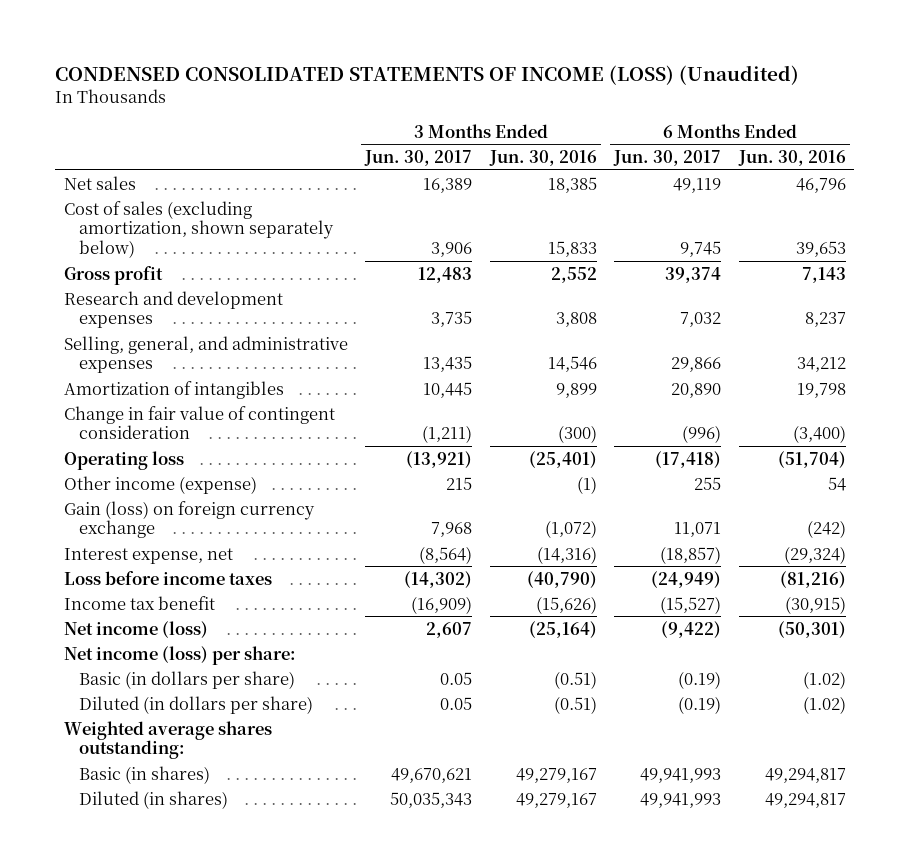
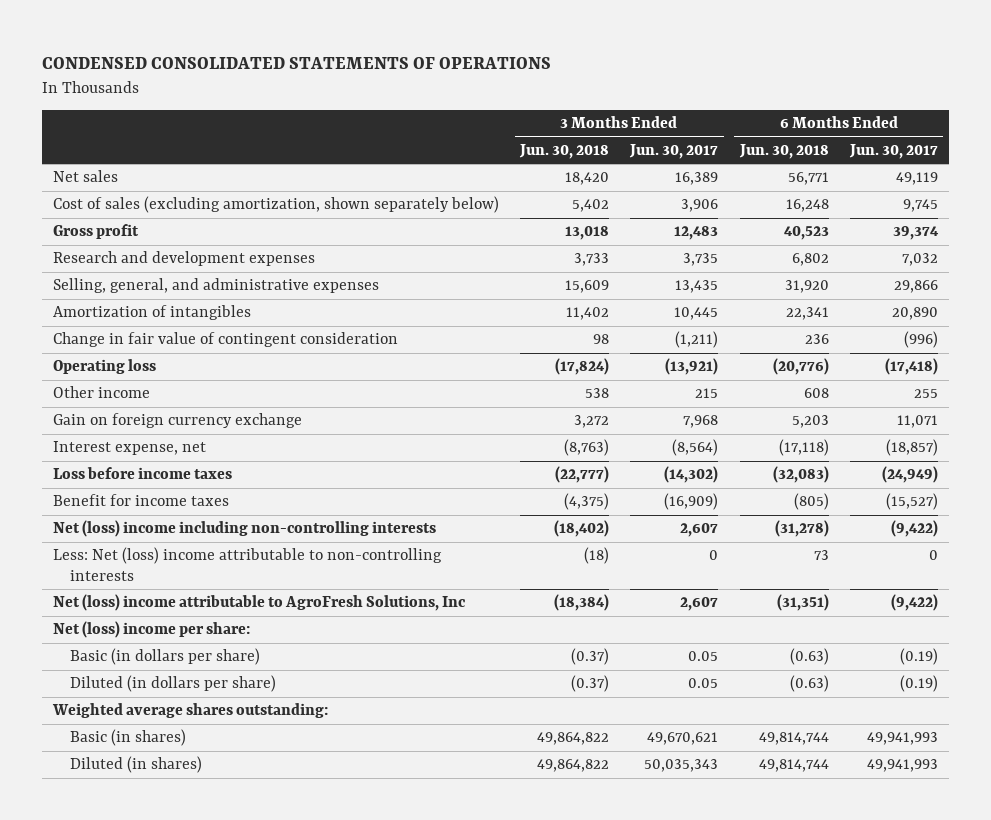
- CONDENSED CONSOLIDATED STATEMENTS OF INCOME (LOSS) (Unaudited)
+ CONDENSED CONSOLIDATED STATEMENTS OF OPERATIONS
- | 3 Months Ended Jun. 30, 2017 | 3 Months Ended Jun. 30, 2016 | 6 Months Ended Jun. 30, 2017 | 6 Months Ended Jun. 30, 2016
+ | 3 Months Ended Jun. 30, 2018 | 3 Months Ended Jun. 30, 2017 | 6 Months Ended Jun. 30, 2018 | 6 Months Ended Jun. 30, 2017
- Other income (expense) | 215 | (1) | 255 | 54
- Gain (loss) on foreign currency exchange | 7,968 | (1,072) | 11,071 | (242)
+ Other income | 538 | 215 | 608 | 255
+ Gain on foreign currency exchange | 3,272 | 7,968 | 5,203 | 11,071
- Income tax benefit | (16,909) | (15,626) | (15,527) | (30,915)
- Net income (loss) | 2,607 | (25,164) | (9,422) | (50,301)
- Net income (loss) per share:
+ Benefit for income taxes | (4,375) | (16,909) | (805) | (15,527)
+ Net (loss) income including non-controlling interests | (18,402) | 2,607 | (31,278) | (9,422)
+ Less: Net (loss) income attributable to non-controlling interests | (18) | 0 | 73 | 0
+ Net (loss) income attributable to AgroFresh Solutions, Inc | (18,384) | 2,607 | (31,351) | (9,422)
+ Net (loss) income per share:

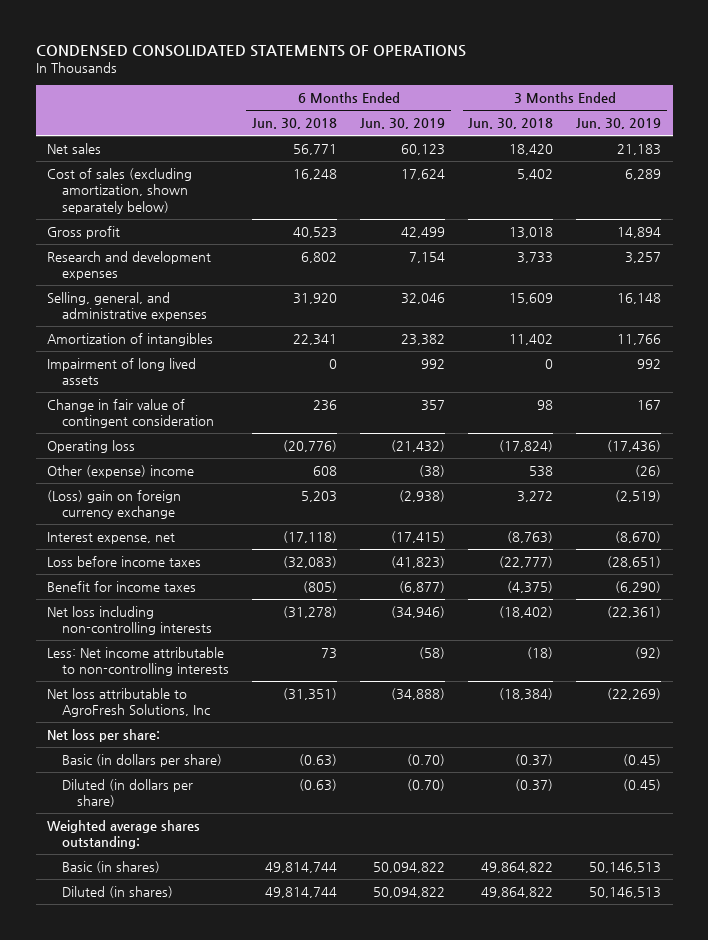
- | 3 Months Ended Jun. 30, 2018 | 3 Months Ended Jun. 30, 2017 | 6 Months Ended Jun. 30, 2018 | 6 Months Ended Jun. 30, 2017
+ | 6 Months Ended Jun. 30, 2018 | 6 Months Ended Jun. 30, 2019 | 3 Months Ended Jun. 30, 2018 | 3 Months Ended Jun. 30, 2019
+ Impairment of long lived assets | 0 | 992 | 0 | 992
- Other income | 538 | 215 | 608 | 255
- Gain on foreign currency exchange | 3,272 | 7,968 | 5,203 | 11,071
+ Other (expense) income | 608 | (38) | 538 | (26)
+ (Loss) gain on foreign currency exchange | 5,203 | (2,938) | 3,272 | (2,519)
- Net (loss) income including non-controlling interests | (18,402) | 2,607 | (31,278) | (9,422)
- Less: Net (loss) income attributable to non-controlling interests | (18) | 0 | 73 | 0
- Net (loss) income attributable to AgroFresh Solutions, Inc | (18,384) | 2,607 | (31,351) | (9,422)
- Net (loss) income per share:
+ Net loss including non-controlling interests | (31,278) | (34,946) | (18,402) | (22,361)
+ Less: Net income attributable to non-controlling interests | 73 | (58) | (18) | (92)
+ Net loss attributable to AgroFresh Solutions, Inc | (31,351) | (34,888) | (18,384) | (22,269)
+ Net loss per share:

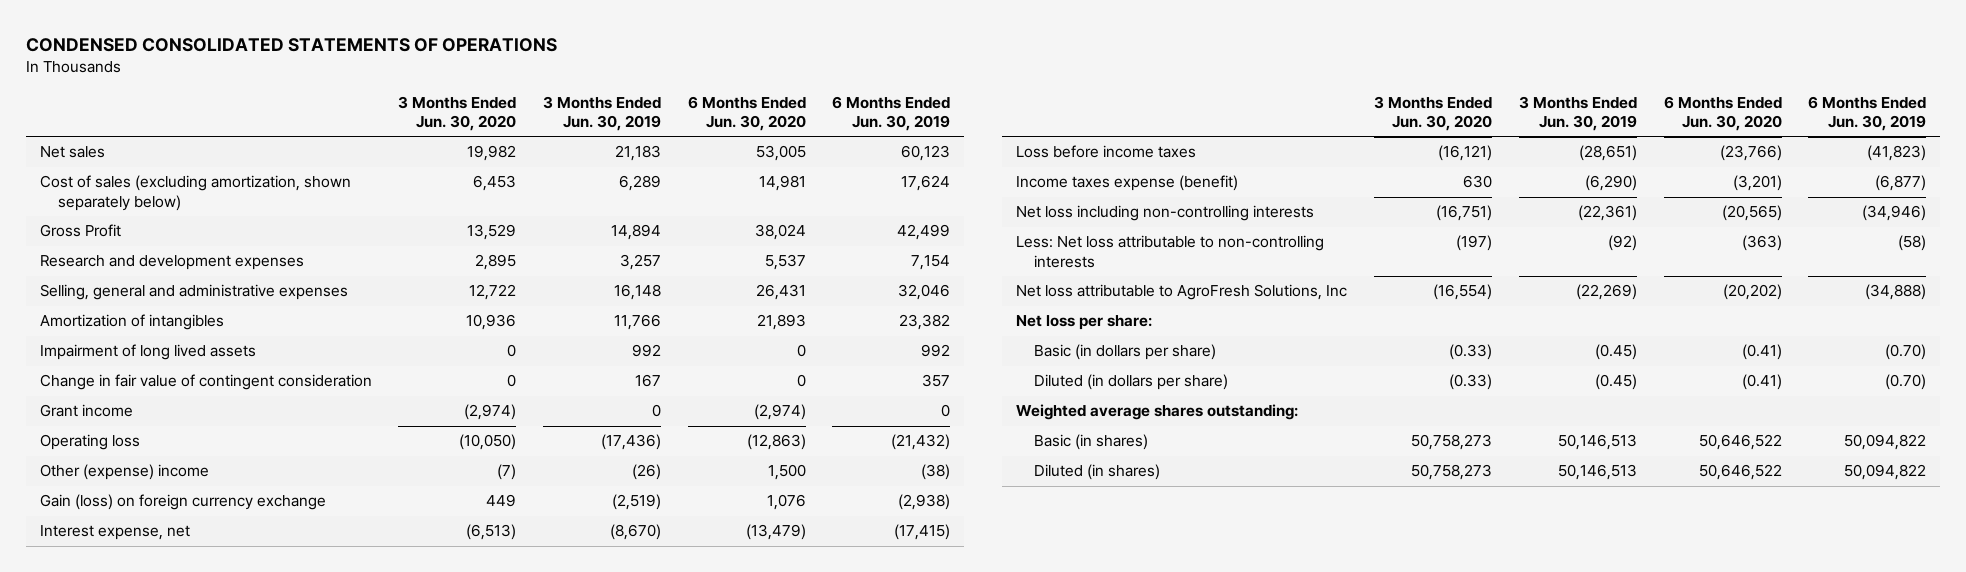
- | 6 Months Ended Jun. 30, 2018 | 6 Months Ended Jun. 30, 2019 | 3 Months Ended Jun. 30, 2018 | 3 Months Ended Jun. 30, 2019
+ | 3 Months Ended Jun. 30, 2020 | 3 Months Ended Jun. 30, 2019 | 6 Months Ended Jun. 30, 2020 | 6 Months Ended Jun. 30, 2019
- Gross profit | 40,523 | 42,499 | 13,018 | 14,894
+ Gross Profit | 13,529 | 14,894 | 38,024 | 42,499
- Selling, general, and administrative expenses | 31,920 | 32,046 | 15,609 | 16,148
+ Selling, general and administrative expenses | 12,722 | 16,148 | 26,431 | 32,046
+ Grant income | (2,974) | 0 | (2,974) | 0
- (Loss) gain on foreign currency exchange | 5,203 | (2,938) | 3,272 | (2,519)
+ Gain (loss) on foreign currency exchange | 449 | (2,519) | 1,076 | (2,938)
- Benefit for income taxes | (805) | (6,877) | (4,375) | (6,290)
+ Income taxes expense (benefit) | 630 | (6,290) | (3,201) | (6,877)
- Less: Net income attributable to non-controlling interests | 73 | (58) | (18) | (92)
+ Less: Net loss attributable to non-controlling interests | (197) | (92) | (363) | (58)

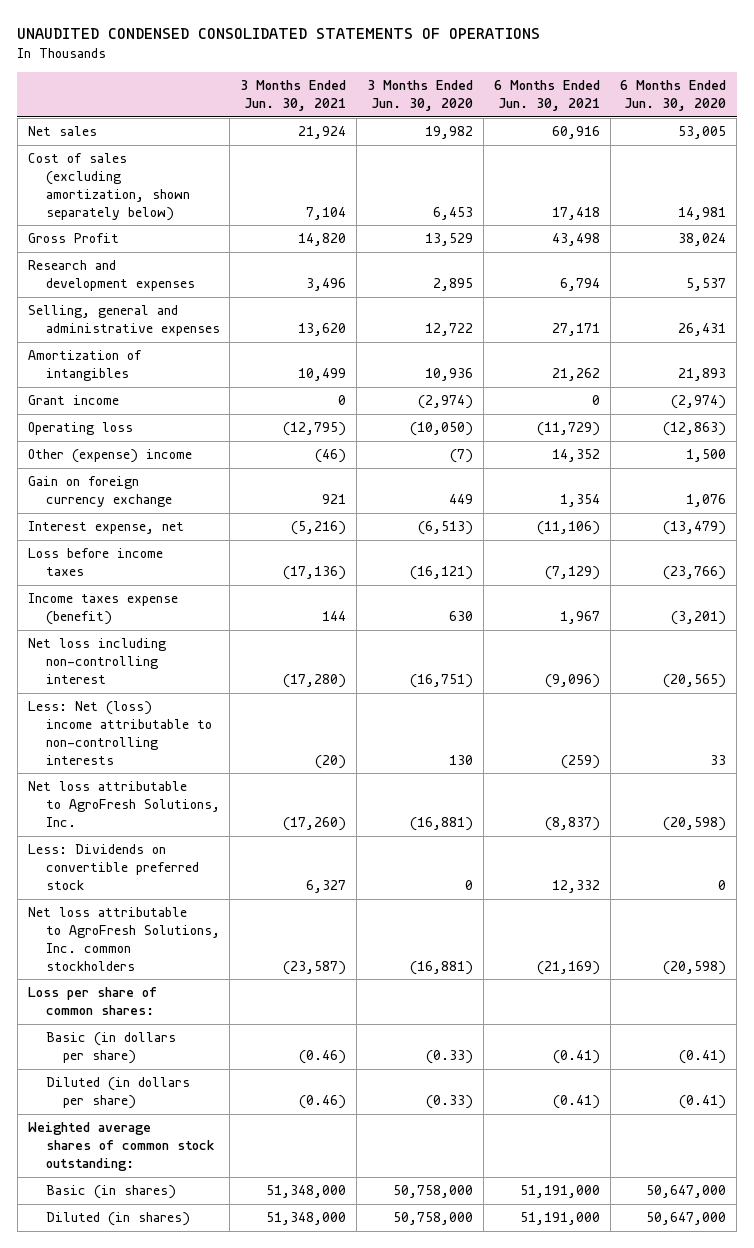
- CONDENSED CONSOLIDATED STATEMENTS OF OPERATIONS
+ UNAUDITED CONDENSED CONSOLIDATED STATEMENTS OF OPERATIONS
- | 3 Months Ended Jun. 30, 2020 | 3 Months Ended Jun. 30, 2019 | 6 Months Ended Jun. 30, 2020 | 6 Months Ended Jun. 30, 2019
+ | 3 Months Ended Jun. 30, 2021 | 3 Months Ended Jun. 30, 2020 | 6 Months Ended Jun. 30, 2021 | 6 Months Ended Jun. 30, 2020
- Impairment of long lived assets | 0 | 992 | 0 | 992
- Change in fair value of contingent consideration | 0 | 167 | 0 | 357
- Gain (loss) on foreign currency exchange | 449 | (2,519) | 1,076 | (2,938)
+ Gain on foreign currency exchange | 921 | 449 | 1,354 | 1,076
- Net loss including non-controlling interests | (16,751) | (22,361) | (20,565) | (34,946)
- Less: Net loss attributable to non-controlling interests | (197) | (92) | (363) | (58)
- Net loss attributable to AgroFresh Solutions, Inc | (16,554) | (22,269) | (20,202) | (34,888)
- Net loss per share:
+ Net loss including non-controlling interest | (17,280) | (16,751) | (9,096) | (20,565)
+ Less: Net (loss) income attributable to non-controlling interests | (20) | 130 | (259) | 33
+ Net loss attributable to AgroFresh Solutions, Inc. | (17,260) | (16,881) | (8,837) | (20,598)
+ Less: Dividends on convertible preferred stock | 6,327 | 0 | 12,332 | 0
+ Net loss attributable to AgroFresh Solutions, Inc. common stockholders | (23,587) | (16,881) | (21,169) | (20,598)
+ Loss per share of common shares:
- Weighted average shares outstanding:
- Basic (in shares) | 50,758,273 | 50,146,513 | 50,646,522 | 50,094,822
- Diluted (in shares) | 50,758,273 | 50,146,513 | 50,646,522 | 50,094,822
+ Weighted average shares of common stock outstanding:
+ Basic (in shares) | 51,348,000 | 50,758,000 | 51,191,000 | 50,647,000
+ Diluted (in shares) | 51,348,000 | 50,758,000 | 51,191,000 | 50,647,000

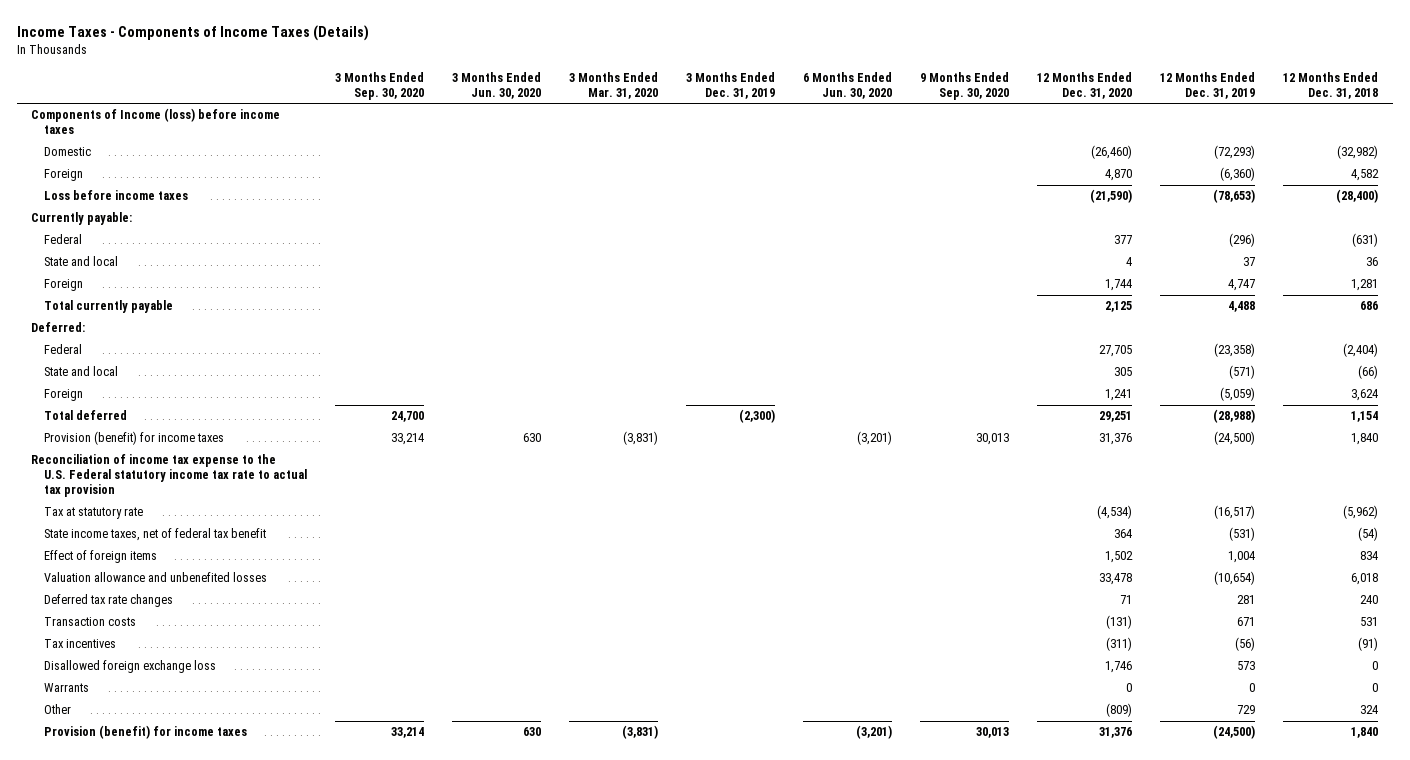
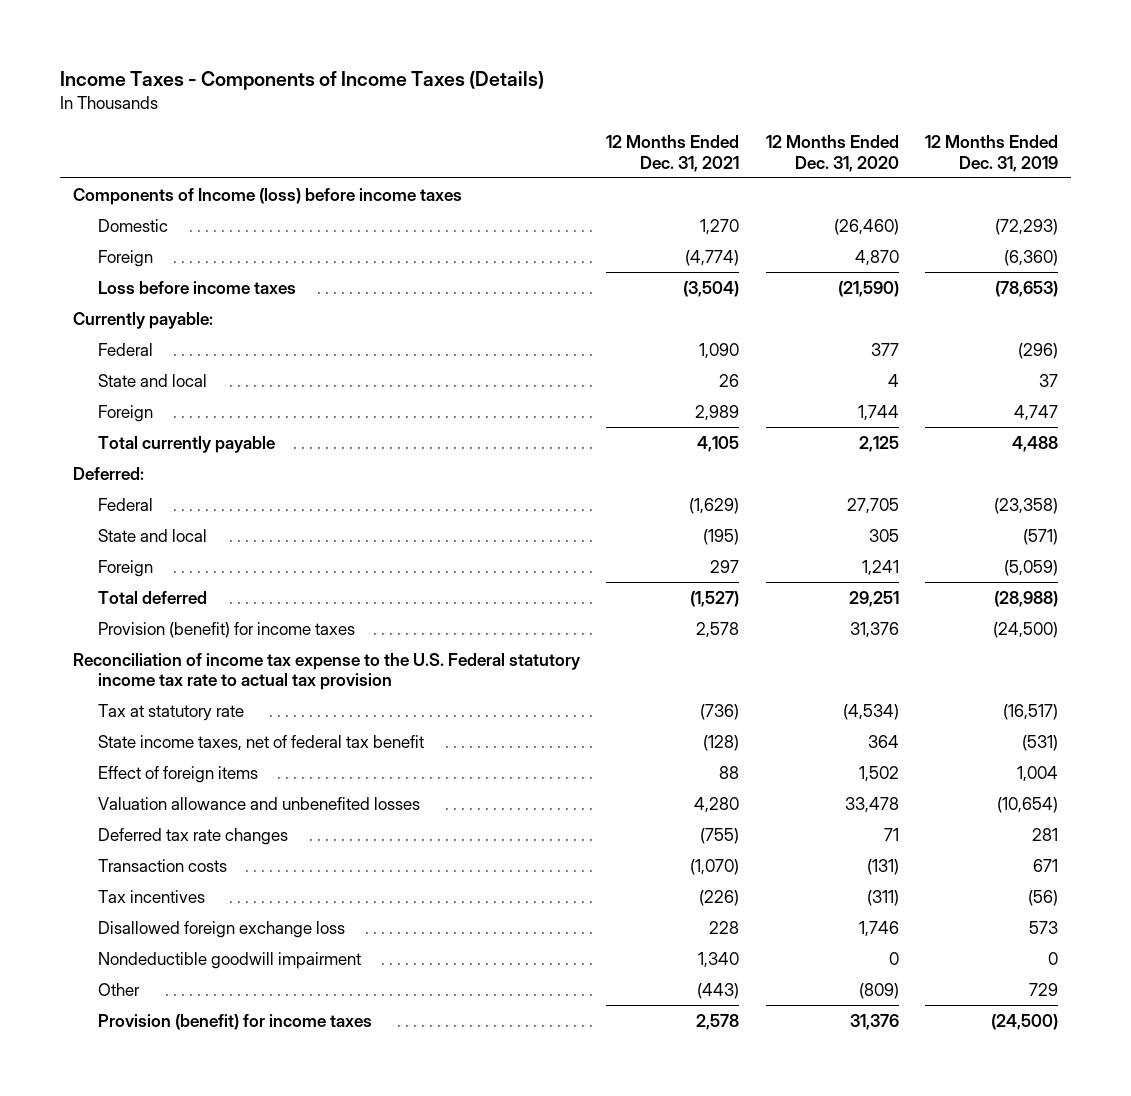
- | 3 Months Ended Sep. 30, 2020 | 3 Months Ended Jun. 30, 2020 | 3 Months Ended Mar. 31, 2020 | 3 Months Ended Dec. 31, 2019 | 6 Months Ended Jun. 30, 2020 | 9 Months Ended Sep. 30, 2020 | 12 Months Ended Dec. 31, 2020 | 12 Months Ended Dec. 31, 2019 | 12 Months Ended Dec. 31, 2018
+ | 12 Months Ended Dec. 31, 2021 | 12 Months Ended Dec. 31, 2020 | 12 Months Ended Dec. 31, 2019
- Warrants | | | | | | | 0 | 0 | 0
+ Nondeductible goodwill impairment | 1,340 | 0 | 0

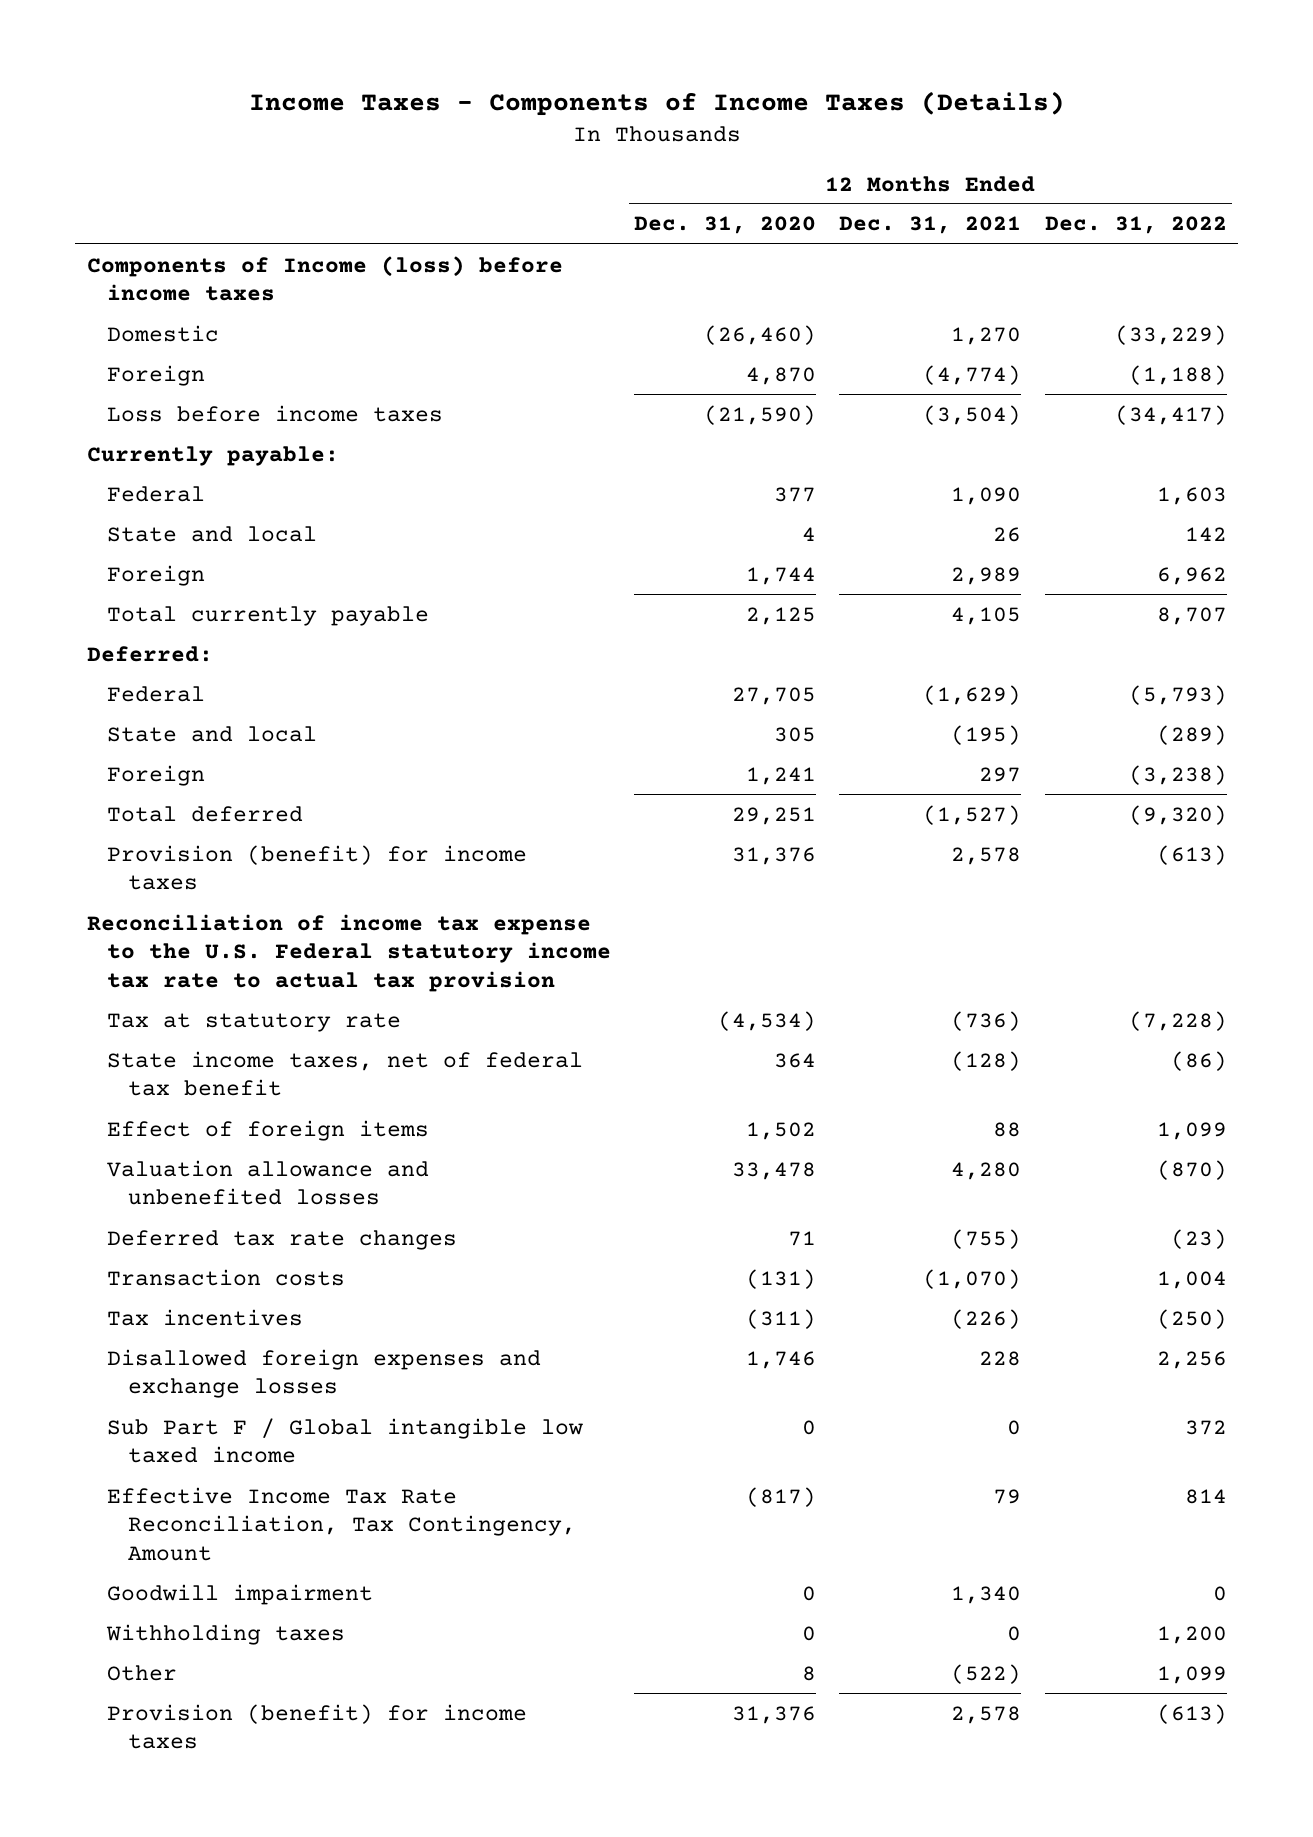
- | 12 Months Ended Dec. 31, 2021 | 12 Months Ended Dec. 31, 2020 | 12 Months Ended Dec. 31, 2019
+ | 12 Months Ended Dec. 31, 2020 | 12 Months Ended Dec. 31, 2021 | 12 Months Ended Dec. 31, 2022
- Disallowed foreign exchange loss | 228 | 1,746 | 573
- Nondeductible goodwill impairment | 1,340 | 0 | 0
- Other | (443) | (809) | 729
+ Disallowed foreign expenses and exchange losses | 1,746 | 228 | 2,256
+ Sub Part F / Global intangible low taxed income | 0 | 0 | 372
+ Effective Income Tax Rate Reconciliation, Tax Contingency, Amount | (817) | 79 | 814
+ Goodwill impairment | 0 | 1,340 | 0
+ Withholding taxes | 0 | 0 | 1,200
+ Other | 8 | (522) | 1,099

